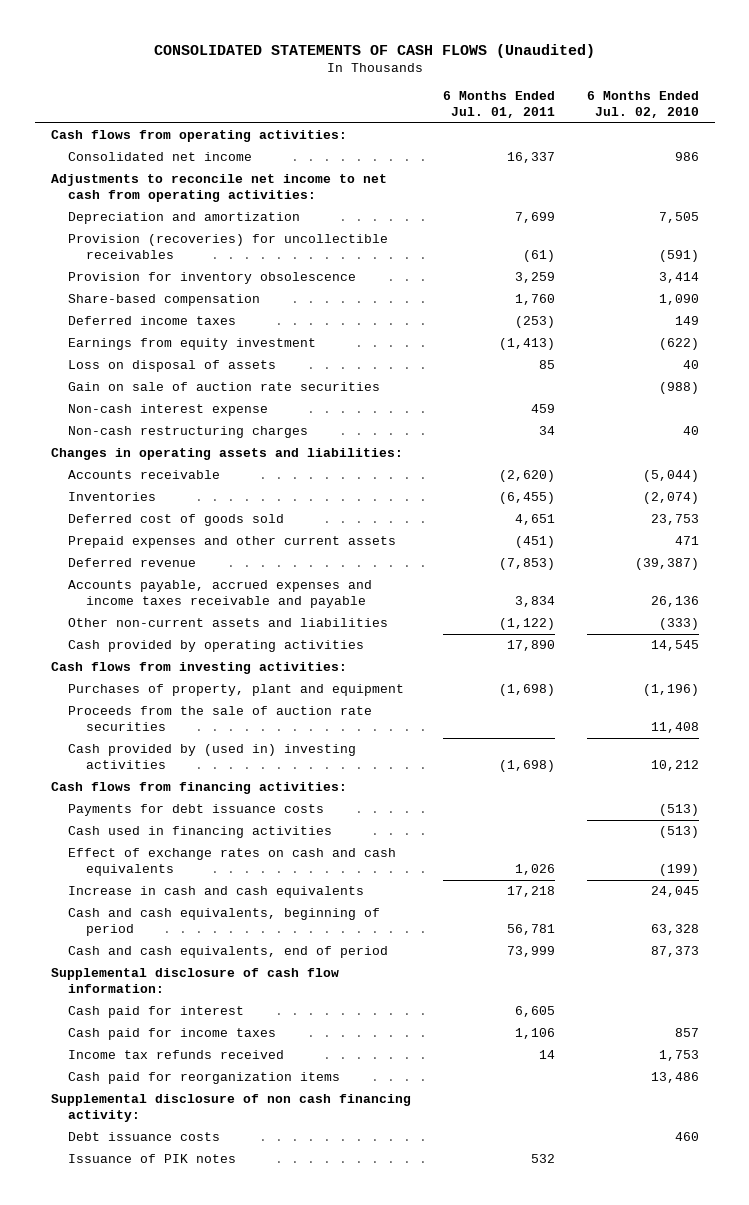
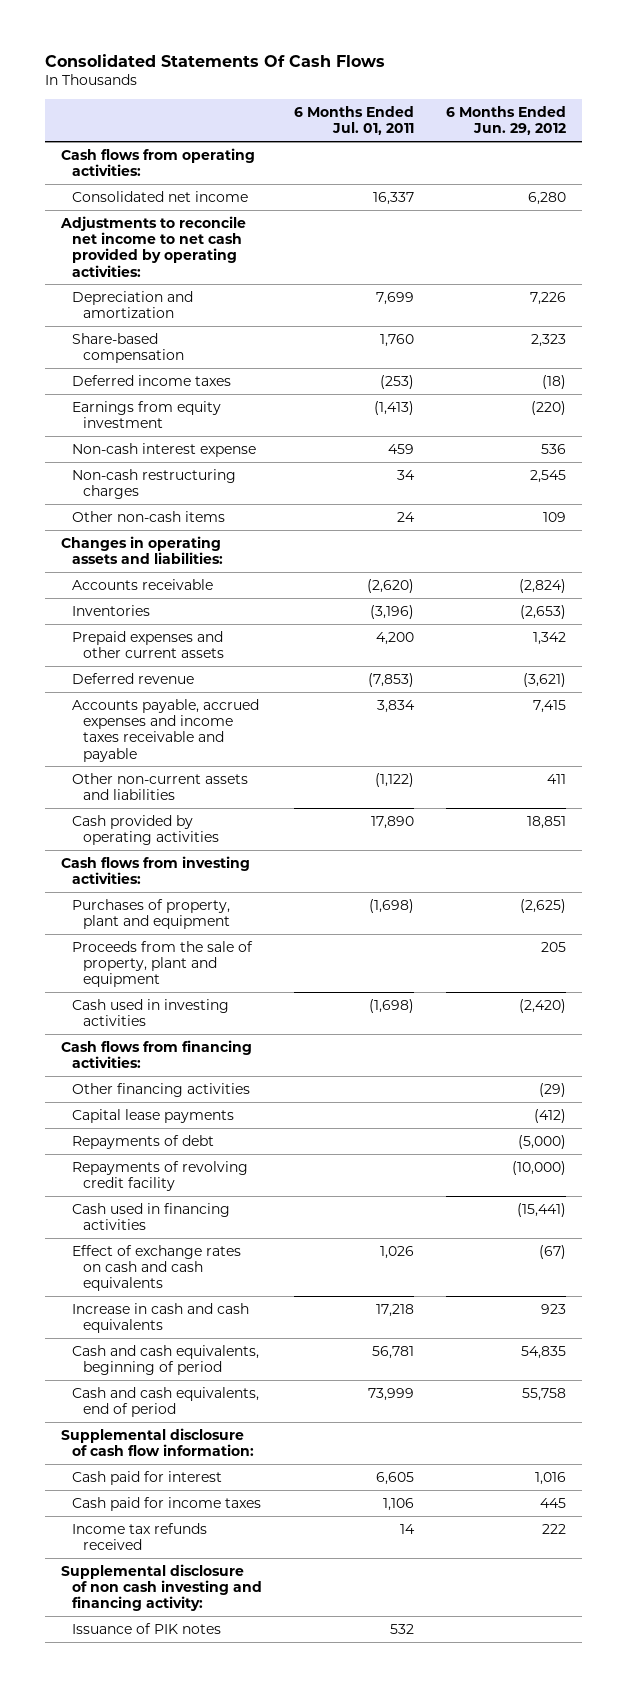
- CONSOLIDATED STATEMENTS OF CASH FLOWS (Unaudited)
+ Consolidated Statements Of Cash Flows
- | 6 Months Ended Jul. 01, 2011 | 6 Months Ended Jul. 02, 2010
+ | 6 Months Ended Jul. 01, 2011 | 6 Months Ended Jun. 29, 2012
- Adjustments to reconcile net income to net cash from operating activities:
+ Adjustments to reconcile net income to net cash provided by operating activities:
- Provision (recoveries) for uncollectible receivables | (61) | (591)
- Provision for inventory obsolescence | 3,259 | 3,414
- Loss on disposal of assets | 85 | 40
- Gain on sale of auction rate securities | | (988)
+ Other non-cash items | 24 | 109
- Inventories | (6,455) | (2,074)
- Deferred cost of goods sold | 4,651 | 23,753
- Prepaid expenses and other current assets | (451) | 471
+ Inventories | (3,196) | (2,653)
+ Prepaid expenses and other current assets | 4,200 | 1,342
- Proceeds from the sale of auction rate securities | | 11,408
- Cash provided by (used in) investing activities | (1,698) | 10,212
+ Proceeds from the sale of property, plant and equipment | | 205
+ Cash used in investing activities | (1,698) | (2,420)
- Payments for debt issuance costs | | (513)
+ Other financing activities | | (29)
+ Capital lease payments | | (412)
+ Repayments of debt | | (5,000)
+ Repayments of revolving credit facility | | (10,000)
- Cash paid for reorganization items | | 13,486
- Supplemental disclosure of non cash financing activity:
- Debt issuance costs | | 460
+ Supplemental disclosure of non cash investing and financing activity:

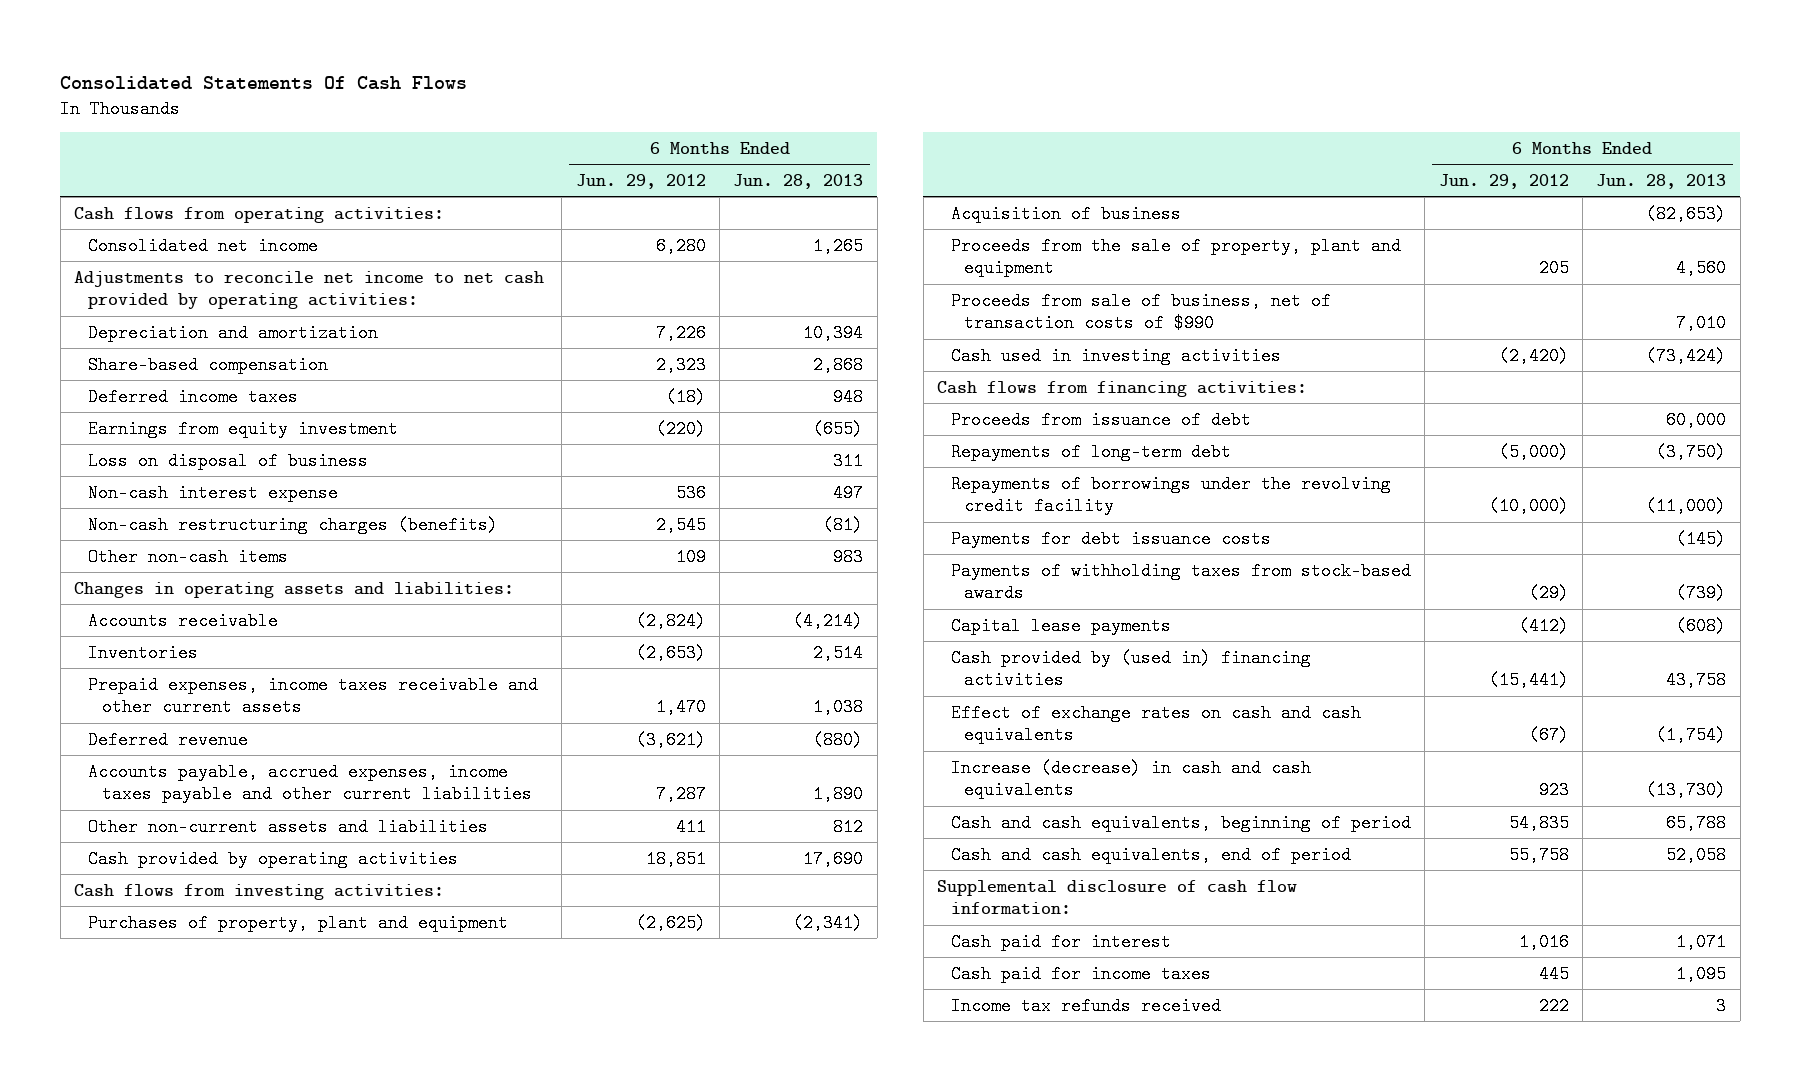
- | 6 Months Ended Jul. 01, 2011 | 6 Months Ended Jun. 29, 2012
+ | 6 Months Ended Jun. 29, 2012 | 6 Months Ended Jun. 28, 2013
+ Loss on disposal of business | | 311
- Non-cash restructuring charges | 34 | 2,545
+ Non-cash restructuring charges (benefits) | 2,545 | (81)
- Prepaid expenses and other current assets | 4,200 | 1,342
+ Prepaid expenses, income taxes receivable and other current assets | 1,470 | 1,038
- Accounts payable, accrued expenses and income taxes receivable and payable | 3,834 | 7,415
+ Accounts payable, accrued expenses, income taxes payable and other current liabilities | 7,287 | 1,890
+ Acquisition of business | | (82,653)
+ Proceeds from sale of business, net of transaction costs of $990 | | 7,010
- Other financing activities | | (29)
+ Proceeds from issuance of debt | | 60,000
+ Repayments of long-term debt | (5,000) | (3,750)
+ Repayments of borrowings under the revolving credit facility | (10,000) | (11,000)
+ Payments for debt issuance costs | | (145)
+ Payments of withholding taxes from stock-based awards | (29) | (739)
- Repayments of debt | | (5,000)
- Repayments of revolving credit facility | | (10,000)
- Cash used in financing activities | | (15,441)
+ Cash provided by (used in) financing activities | (15,441) | 43,758
- Increase in cash and cash equivalents | 17,218 | 923
+ Increase (decrease) in cash and cash equivalents | 923 | (13,730)
- Supplemental disclosure of non cash investing and financing activity:
- Issuance of PIK notes | 532 |

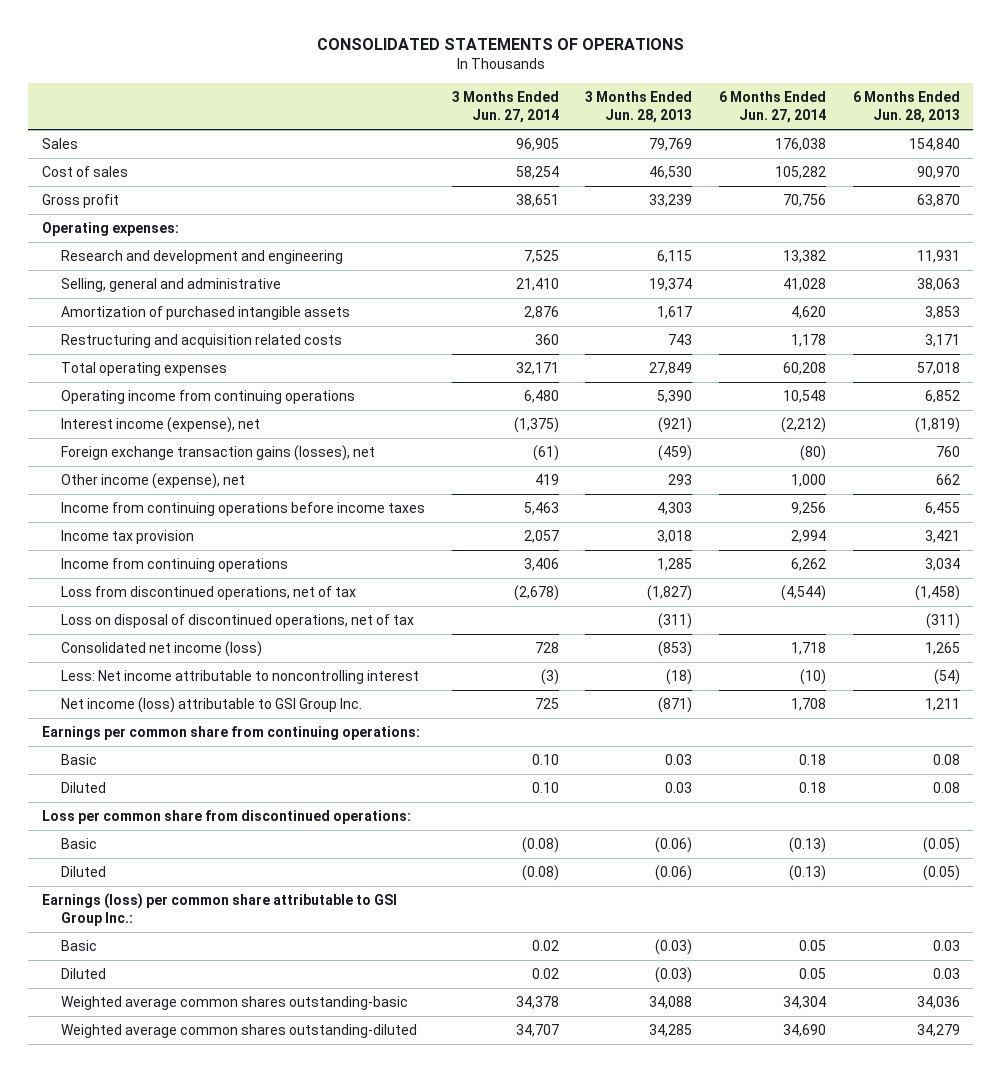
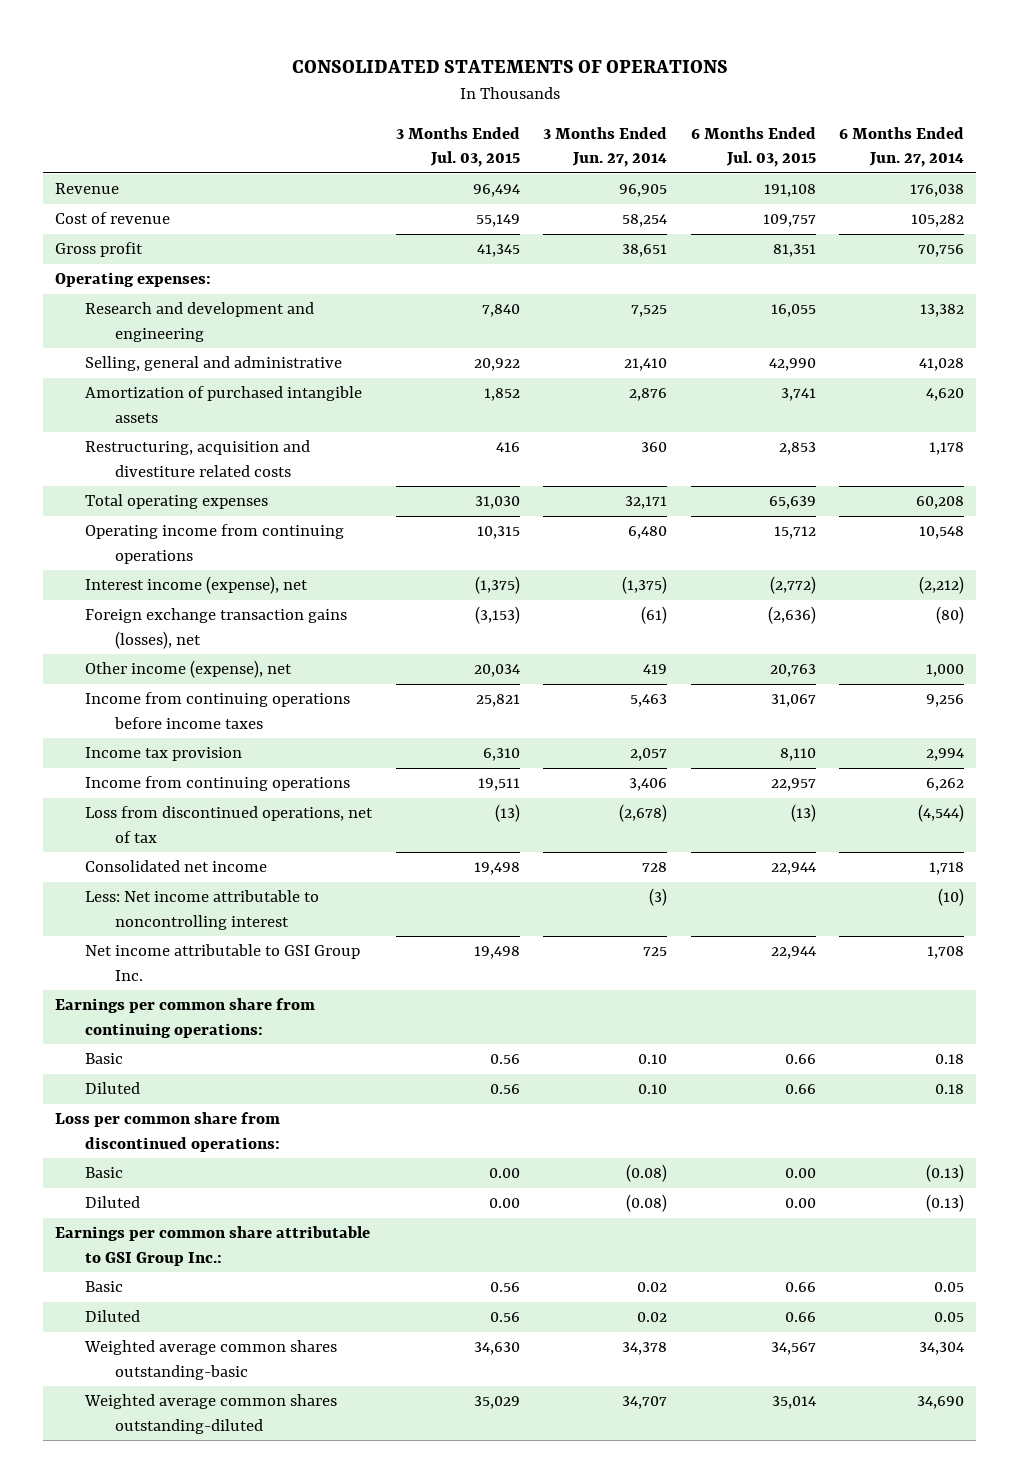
- | 3 Months Ended Jun. 27, 2014 | 3 Months Ended Jun. 28, 2013 | 6 Months Ended Jun. 27, 2014 | 6 Months Ended Jun. 28, 2013
+ | 3 Months Ended Jul. 03, 2015 | 3 Months Ended Jun. 27, 2014 | 6 Months Ended Jul. 03, 2015 | 6 Months Ended Jun. 27, 2014
- Sales | 96,905 | 79,769 | 176,038 | 154,840
- Cost of sales | 58,254 | 46,530 | 105,282 | 90,970
+ Revenue | 96,494 | 96,905 | 191,108 | 176,038
+ Cost of revenue | 55,149 | 58,254 | 109,757 | 105,282
- Restructuring and acquisition related costs | 360 | 743 | 1,178 | 3,171
+ Restructuring, acquisition and divestiture related costs | 416 | 360 | 2,853 | 1,178
- Loss on disposal of discontinued operations, net of tax | | (311) | | (311)
- Consolidated net income (loss) | 728 | (853) | 1,718 | 1,265
+ Consolidated net income | 19,498 | 728 | 22,944 | 1,718
- Net income (loss) attributable to GSI Group Inc. | 725 | (871) | 1,708 | 1,211
+ Net income attributable to GSI Group Inc. | 19,498 | 725 | 22,944 | 1,708
- Earnings (loss) per common share attributable to GSI Group Inc.:
+ Earnings per common share attributable to GSI Group Inc.:

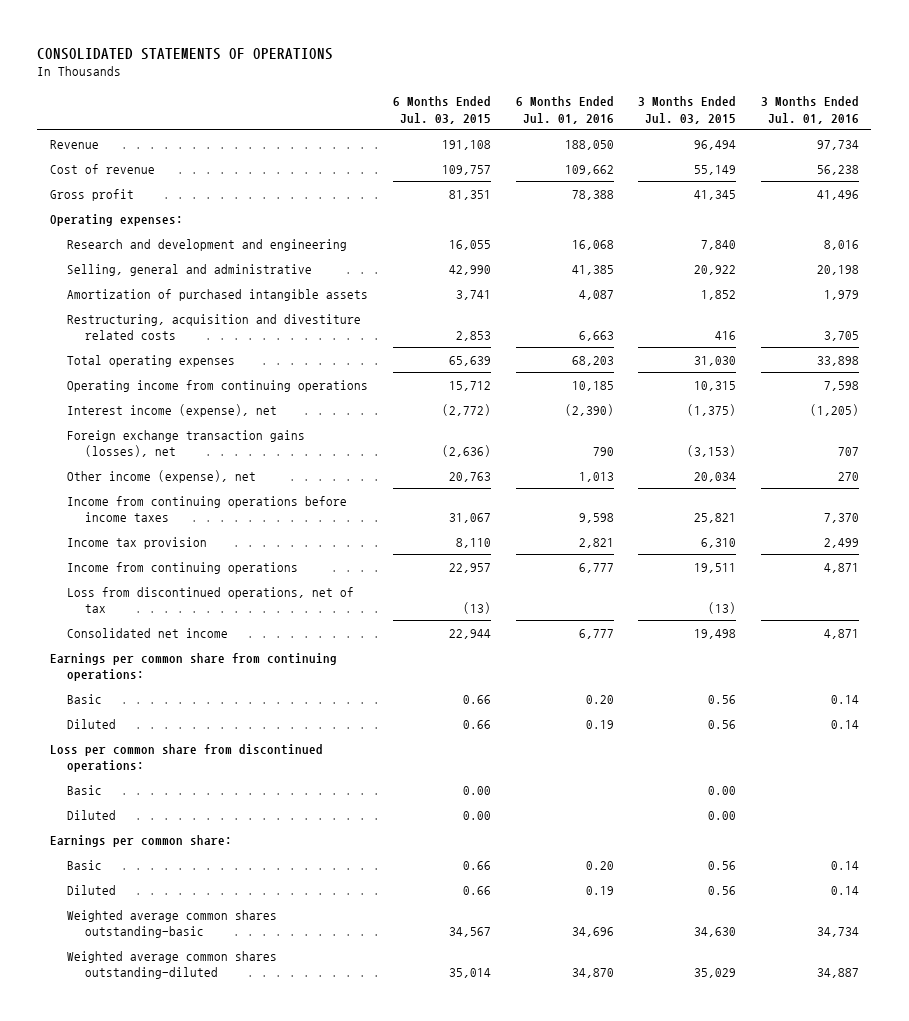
- | 3 Months Ended Jul. 03, 2015 | 3 Months Ended Jun. 27, 2014 | 6 Months Ended Jul. 03, 2015 | 6 Months Ended Jun. 27, 2014
+ | 6 Months Ended Jul. 03, 2015 | 6 Months Ended Jul. 01, 2016 | 3 Months Ended Jul. 03, 2015 | 3 Months Ended Jul. 01, 2016
- Less: Net income attributable to noncontrolling interest | | (3) | | (10)
- Net income attributable to GSI Group Inc. | 19,498 | 725 | 22,944 | 1,708
- Earnings per common share attributable to GSI Group Inc.:
+ Earnings per common share:

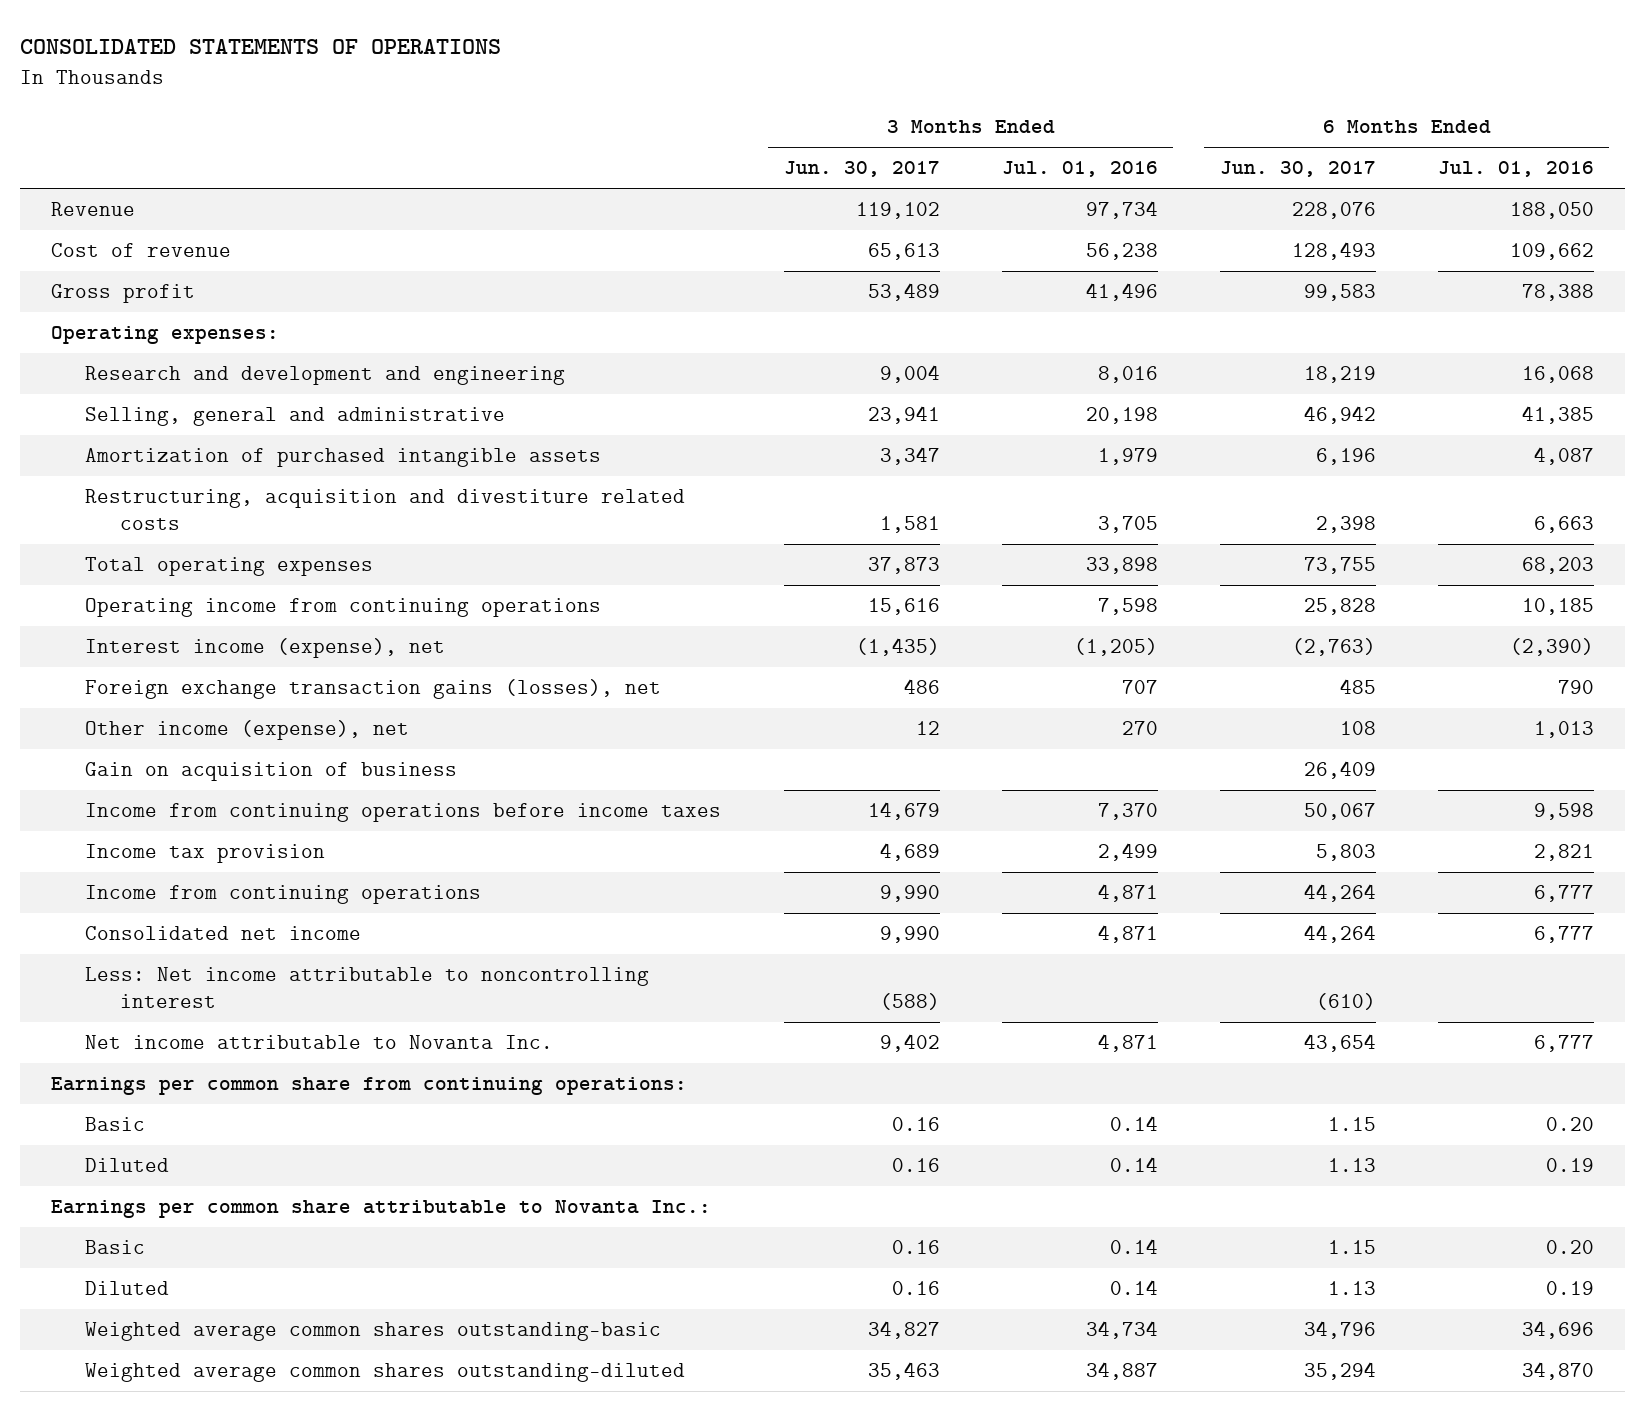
- | 6 Months Ended Jul. 03, 2015 | 6 Months Ended Jul. 01, 2016 | 3 Months Ended Jul. 03, 2015 | 3 Months Ended Jul. 01, 2016
+ | 3 Months Ended Jun. 30, 2017 | 3 Months Ended Jul. 01, 2016 | 6 Months Ended Jun. 30, 2017 | 6 Months Ended Jul. 01, 2016
+ Gain on acquisition of business | | | 26,409 |
- Loss from discontinued operations, net of tax | (13) | | (13) |
+ Less: Net income attributable to noncontrolling interest | (588) | | (610) |
+ Net income attributable to Novanta Inc. | 9,402 | 4,871 | 43,654 | 6,777
- Loss per common share from discontinued operations:
- Basic | 0.00 | | 0.00 |
- Diluted | 0.00 | | 0.00 |
- Earnings per common share:
+ Earnings per common share attributable to Novanta Inc.:

